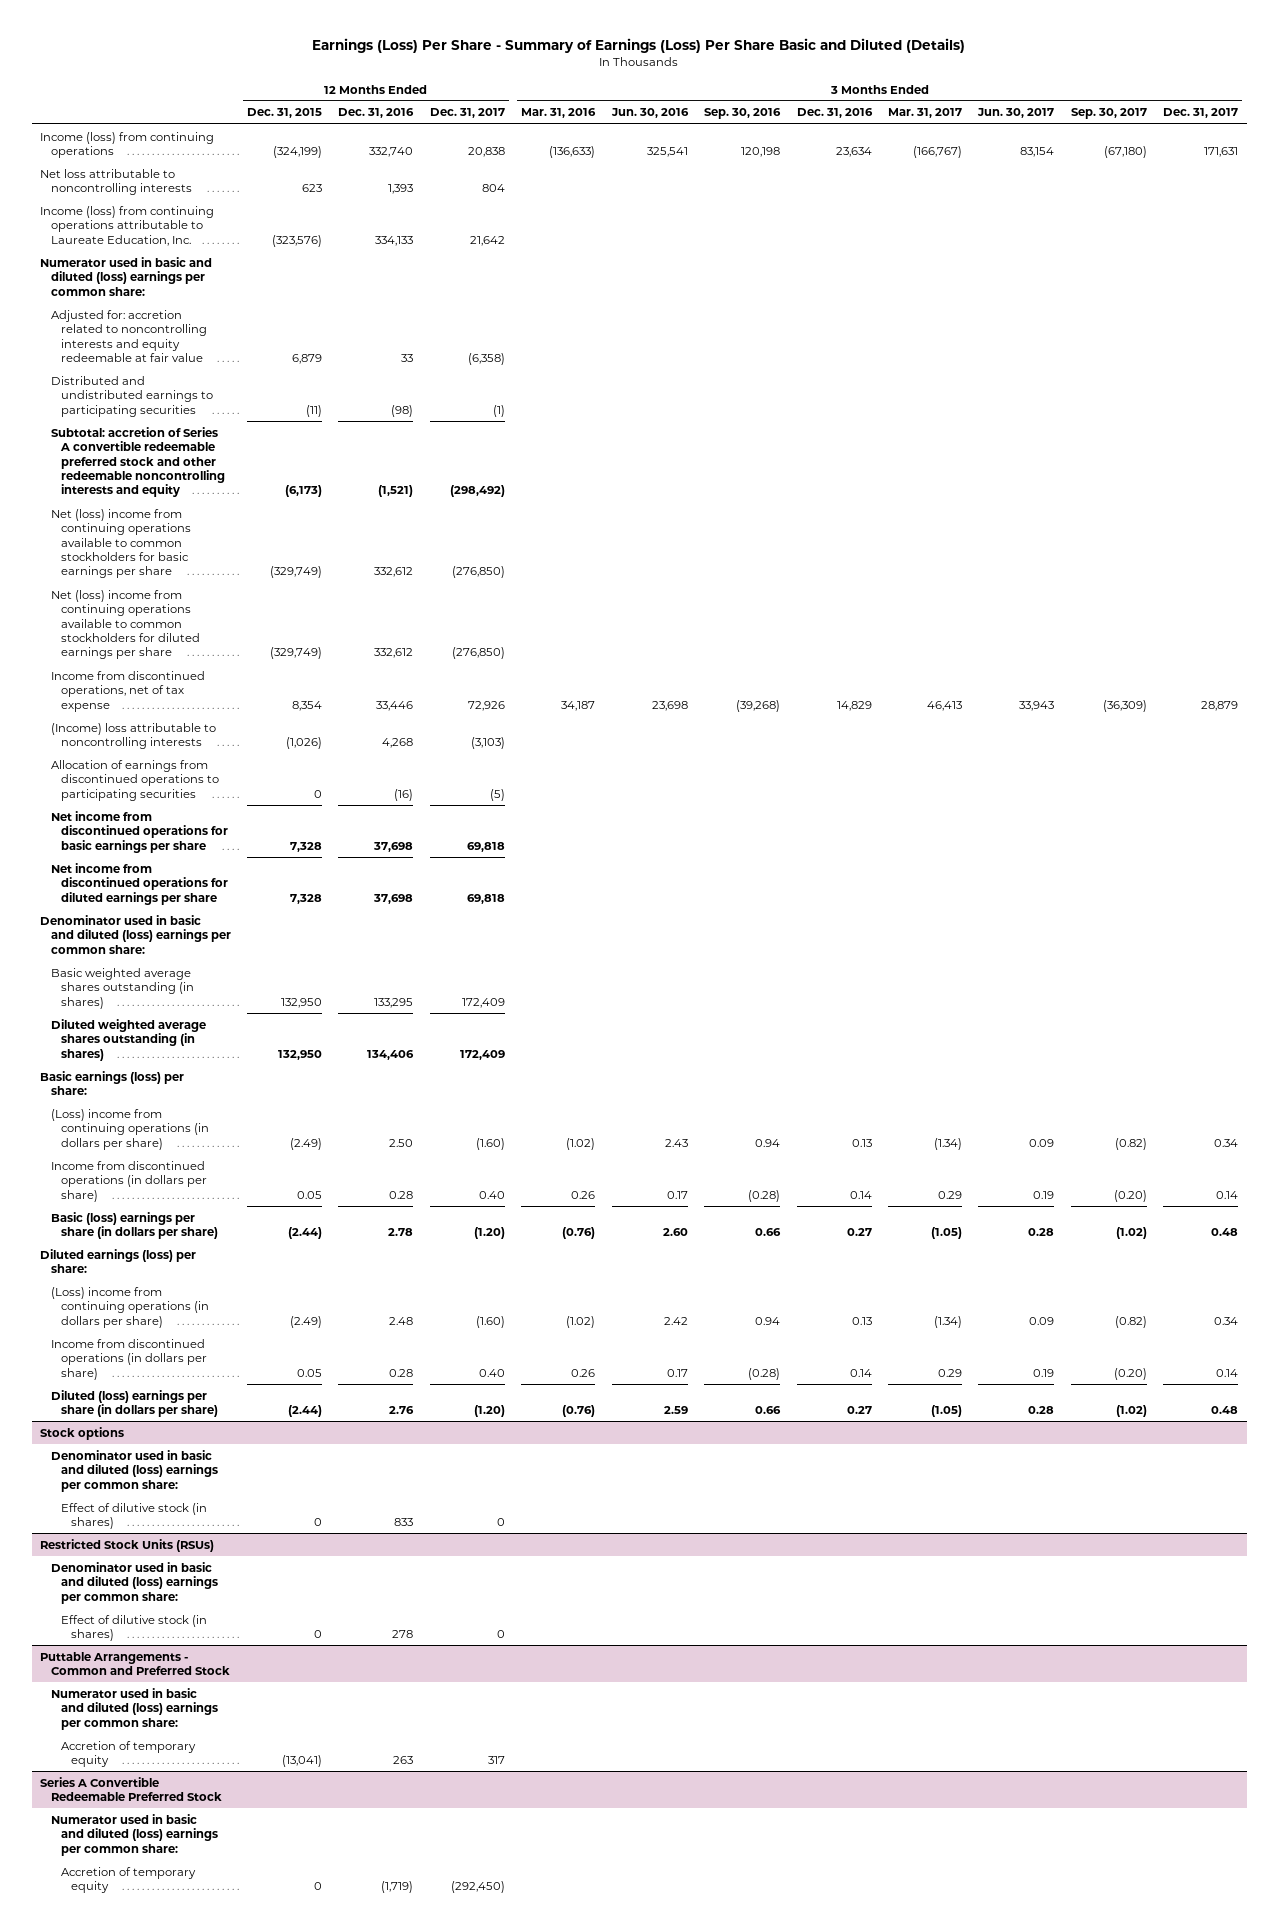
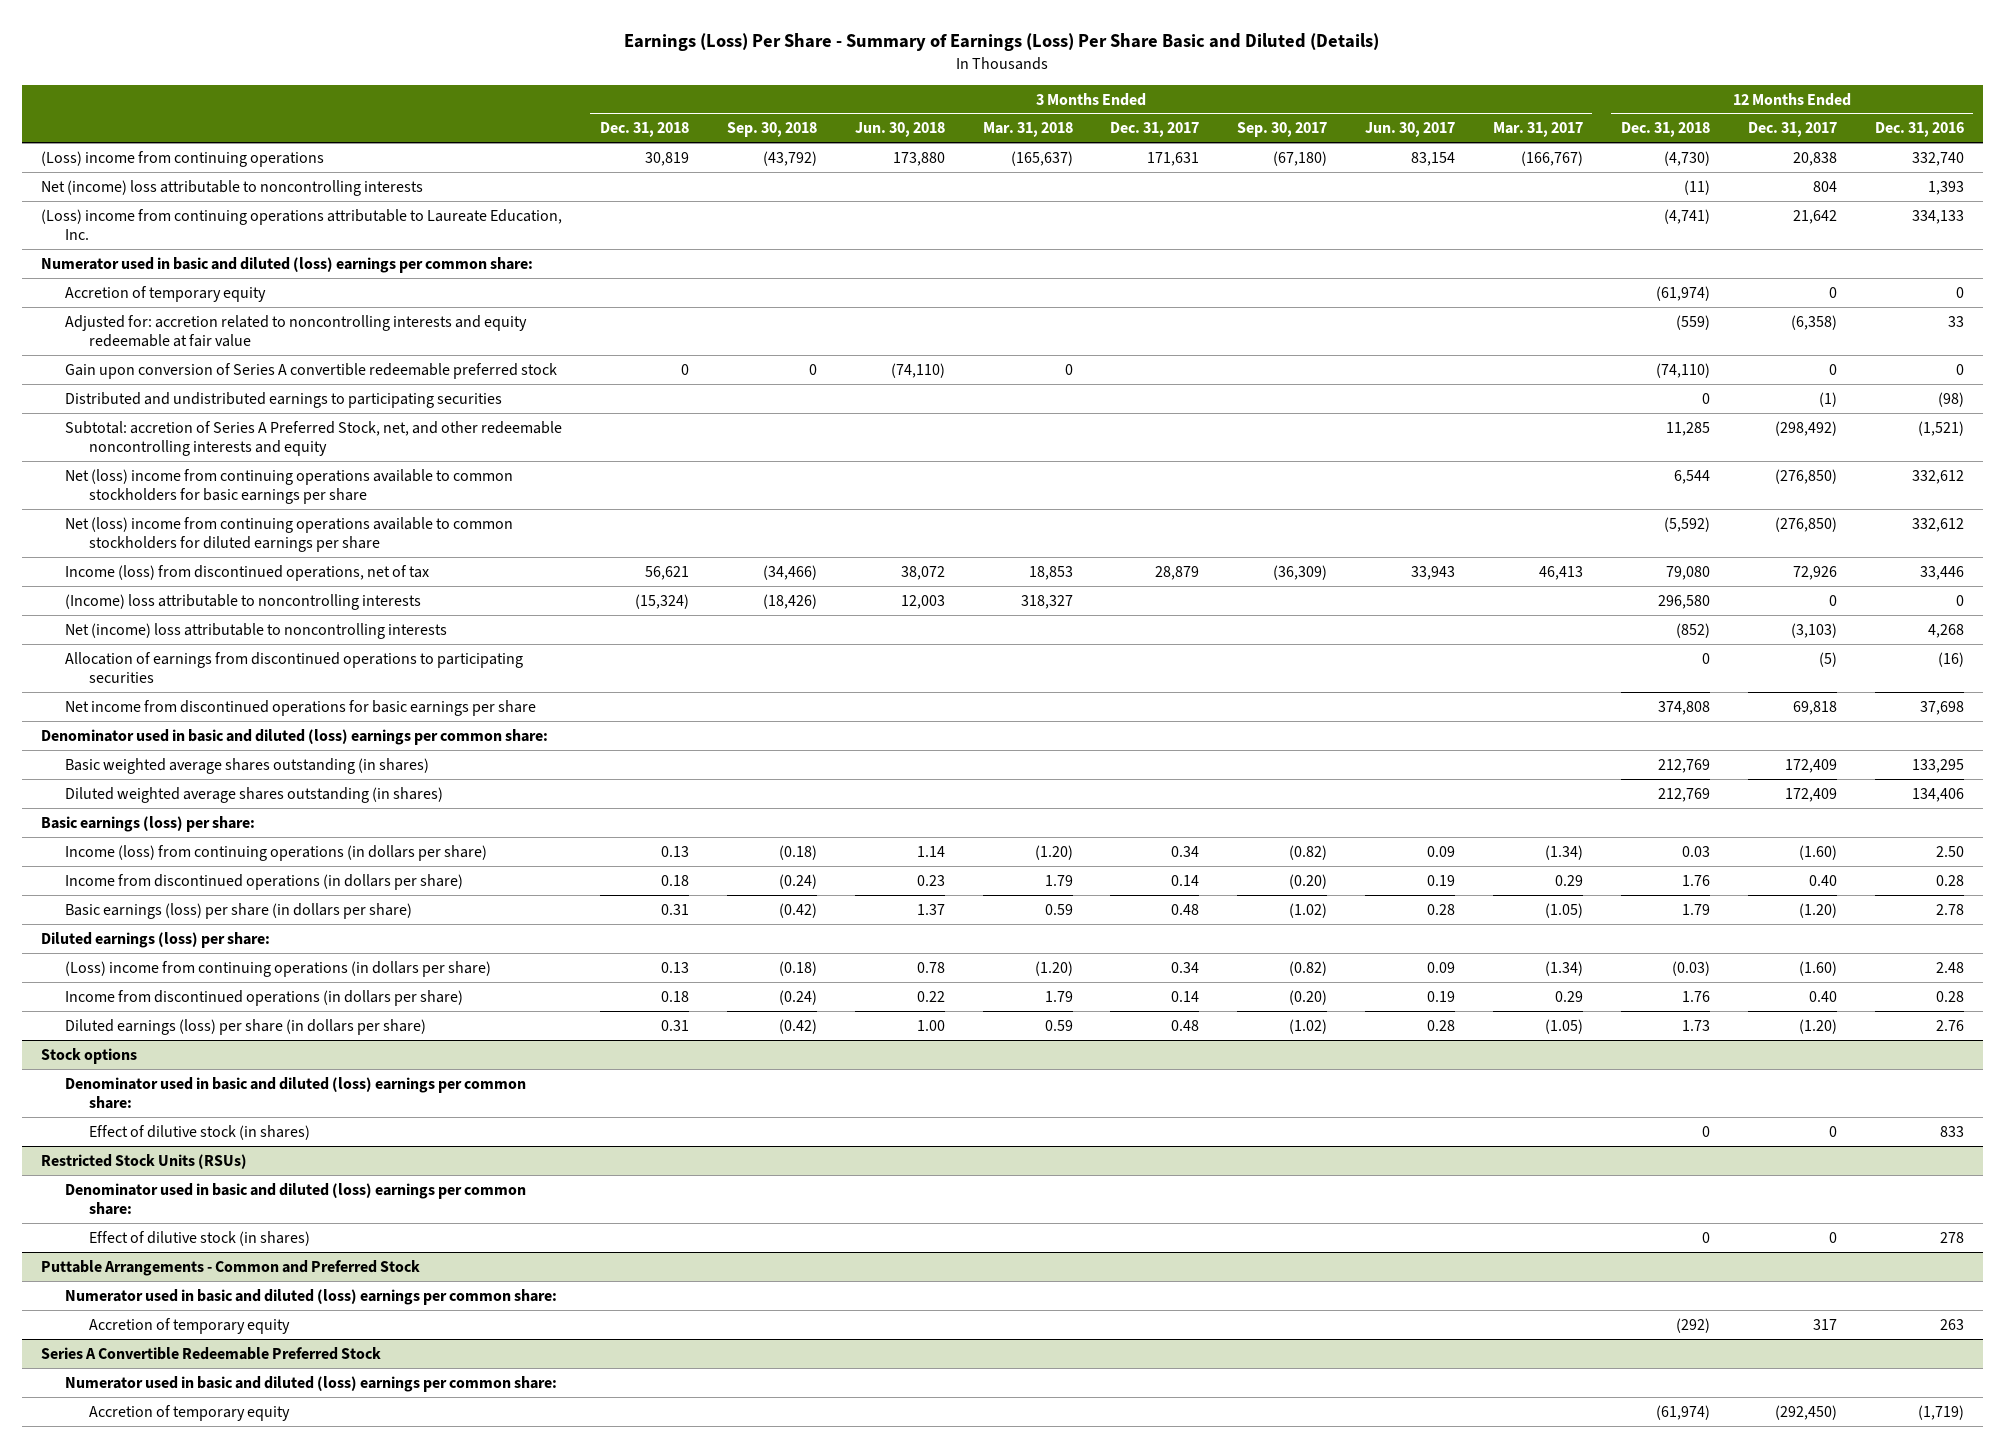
- | 12 Months Ended Dec. 31, 2015 | 12 Months Ended Dec. 31, 2016 | 12 Months Ended Dec. 31, 2017 | 3 Months Ended Mar. 31, 2016 | 3 Months Ended Jun. 30, 2016 | 3 Months Ended Sep. 30, 2016 | 3 Months Ended Dec. 31, 2016 | 3 Months Ended Mar. 31, 2017 | 3 Months Ended Jun. 30, 2017 | 3 Months Ended Sep. 30, 2017 | 3 Months Ended Dec. 31, 2017
+ | 3 Months Ended Dec. 31, 2018 | 3 Months Ended Sep. 30, 2018 | 3 Months Ended Jun. 30, 2018 | 3 Months Ended Mar. 31, 2018 | 3 Months Ended Dec. 31, 2017 | 3 Months Ended Sep. 30, 2017 | 3 Months Ended Jun. 30, 2017 | 3 Months Ended Mar. 31, 2017 | 12 Months Ended Dec. 31, 2018 | 12 Months Ended Dec. 31, 2017 | 12 Months Ended Dec. 31, 2016
- Income (loss) from continuing operations | (324,199) | 332,740 | 20,838 | (136,633) | 325,541 | 120,198 | 23,634 | (166,767) | 83,154 | (67,180) | 171,631
- Net loss attributable to noncontrolling interests | 623 | 1,393 | 804 | | | | | | | |
- Income (loss) from continuing operations attributable to Laureate Education, Inc. | (323,576) | 334,133 | 21,642 | | | | | | | |
+ (Loss) income from continuing operations | 30,819 | (43,792) | 173,880 | (165,637) | 171,631 | (67,180) | 83,154 | (166,767) | (4,730) | 20,838 | 332,740
+ Net (income) loss attributable to noncontrolling interests | | | | | | | | | (11) | 804 | 1,393
+ (Loss) income from continuing operations attributable to Laureate Education, Inc. | | | | | | | | | (4,741) | 21,642 | 334,133
+ Accretion of temporary equity | | | | | | | | | (61,974) | 0 | 0
+ Gain upon conversion of Series A convertible redeemable preferred stock | 0 | 0 | (74,110) | 0 | | | | | (74,110) | 0 | 0
- Subtotal: accretion of Series A convertible redeemable preferred stock and other redeemable noncontrolling interests and equity | (6,173) | (1,521) | (298,492) | | | | | | | |
+ Subtotal: accretion of Series A Preferred Stock, net, and other redeemable noncontrolling interests and equity | | | | | | | | | 11,285 | (298,492) | (1,521)
- Income from discontinued operations, net of tax expense | 8,354 | 33,446 | 72,926 | 34,187 | 23,698 | (39,268) | 14,829 | 46,413 | 33,943 | (36,309) | 28,879
- (Income) loss attributable to noncontrolling interests | (1,026) | 4,268 | (3,103) | | | | | | | |
+ Income (loss) from discontinued operations, net of tax | 56,621 | (34,466) | 38,072 | 18,853 | 28,879 | (36,309) | 33,943 | 46,413 | 79,080 | 72,926 | 33,446
+ (Income) loss attributable to noncontrolling interests | (15,324) | (18,426) | 12,003 | 318,327 | | | | | 296,580 | 0 | 0
+ Net (income) loss attributable to noncontrolling interests | | | | | | | | | (852) | (3,103) | 4,268
- Net income from discontinued operations for diluted earnings per share | 7,328 | 37,698 | 69,818 | | | | | | | |
- (Loss) income from continuing operations (in dollars per share) | (2.49) | 2.50 | (1.60) | (1.02) | 2.43 | 0.94 | 0.13 | (1.34) | 0.09 | (0.82) | 0.34
+ Income (loss) from continuing operations (in dollars per share) | 0.13 | (0.18) | 1.14 | (1.20) | 0.34 | (0.82) | 0.09 | (1.34) | 0.03 | (1.60) | 2.50
- Basic (loss) earnings per share (in dollars per share) | (2.44) | 2.78 | (1.20) | (0.76) | 2.60 | 0.66 | 0.27 | (1.05) | 0.28 | (1.02) | 0.48
+ Basic earnings (loss) per share (in dollars per share) | 0.31 | (0.42) | 1.37 | 0.59 | 0.48 | (1.02) | 0.28 | (1.05) | 1.79 | (1.20) | 2.78
- Diluted (loss) earnings per share (in dollars per share) | (2.44) | 2.76 | (1.20) | (0.76) | 2.59 | 0.66 | 0.27 | (1.05) | 0.28 | (1.02) | 0.48
+ Diluted earnings (loss) per share (in dollars per share) | 0.31 | (0.42) | 1.00 | 0.59 | 0.48 | (1.02) | 0.28 | (1.05) | 1.73 | (1.20) | 2.76

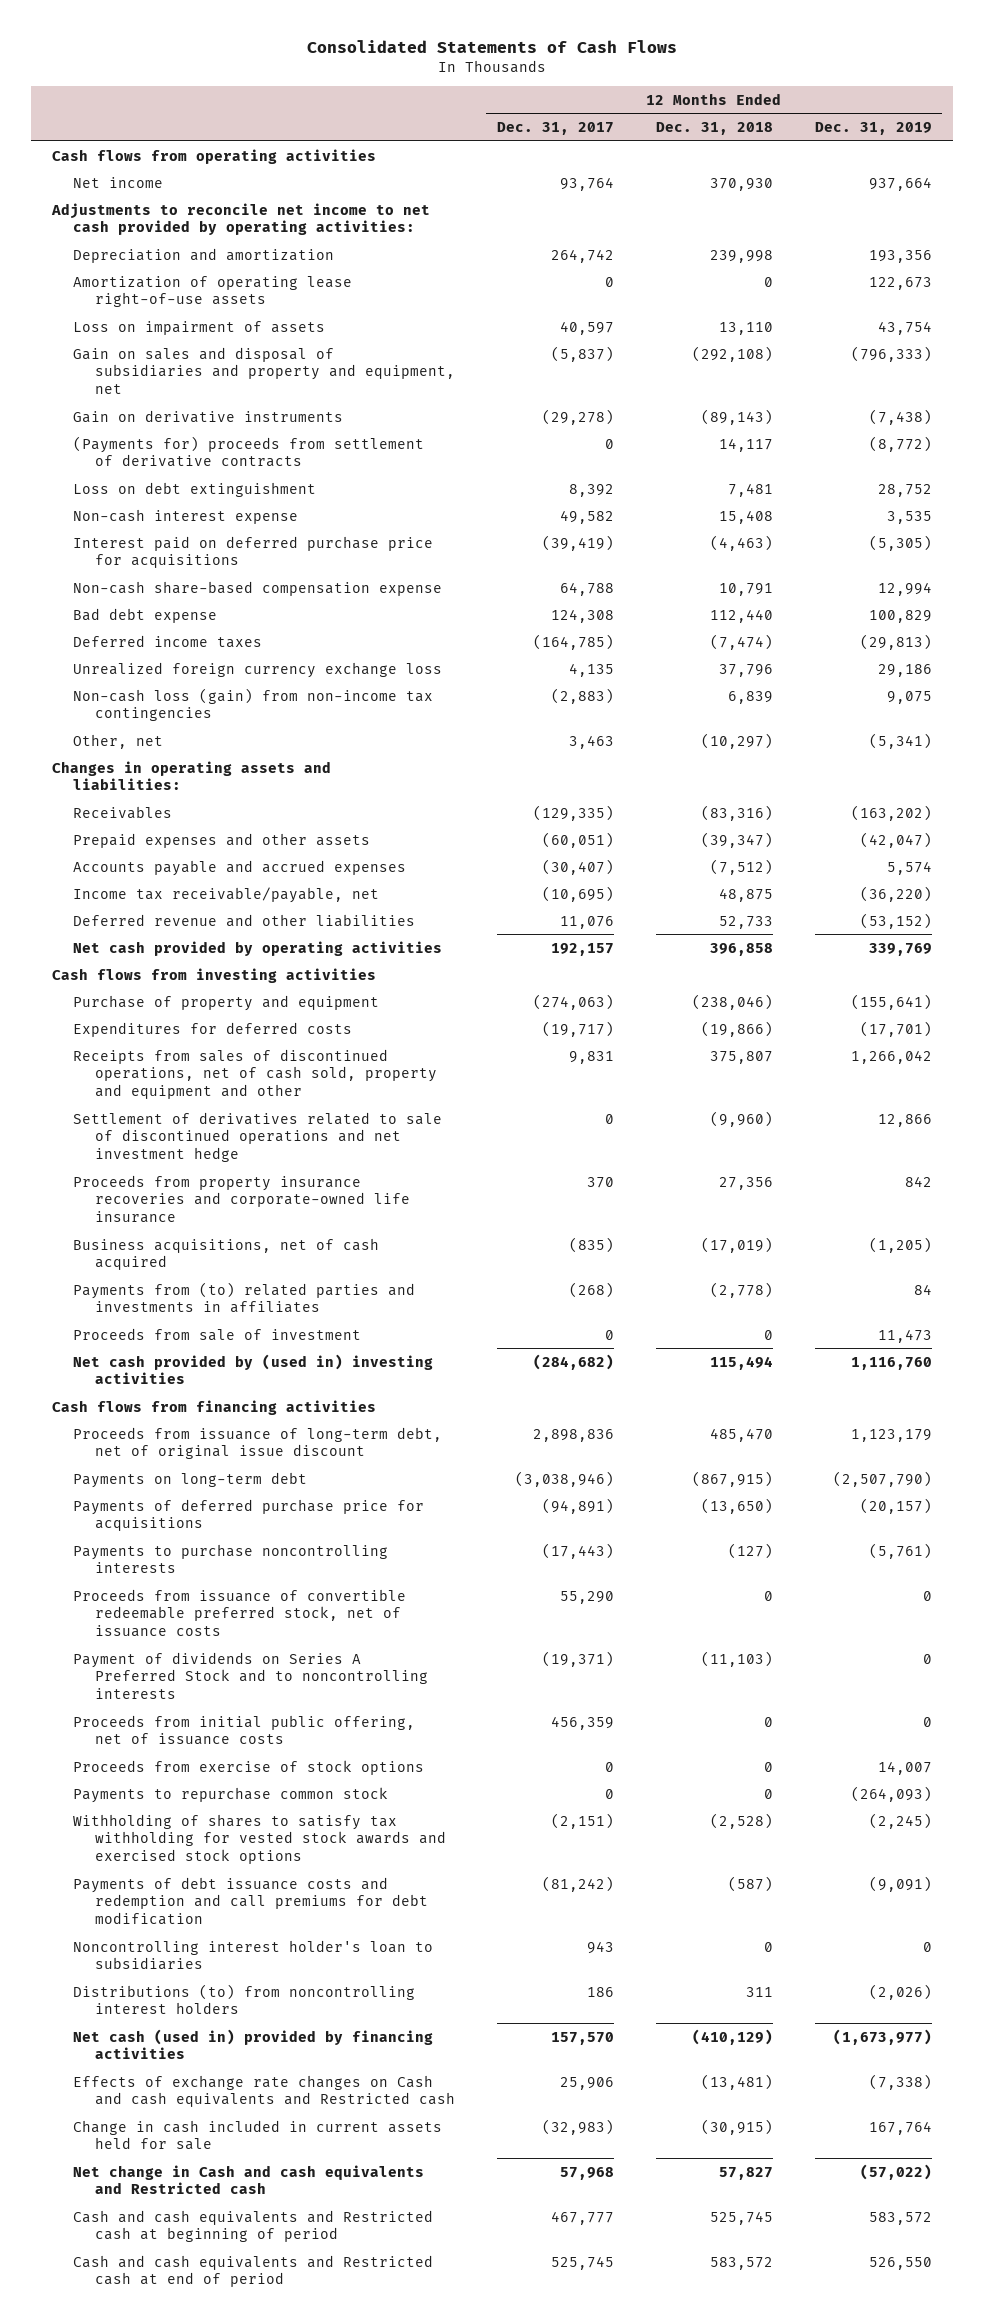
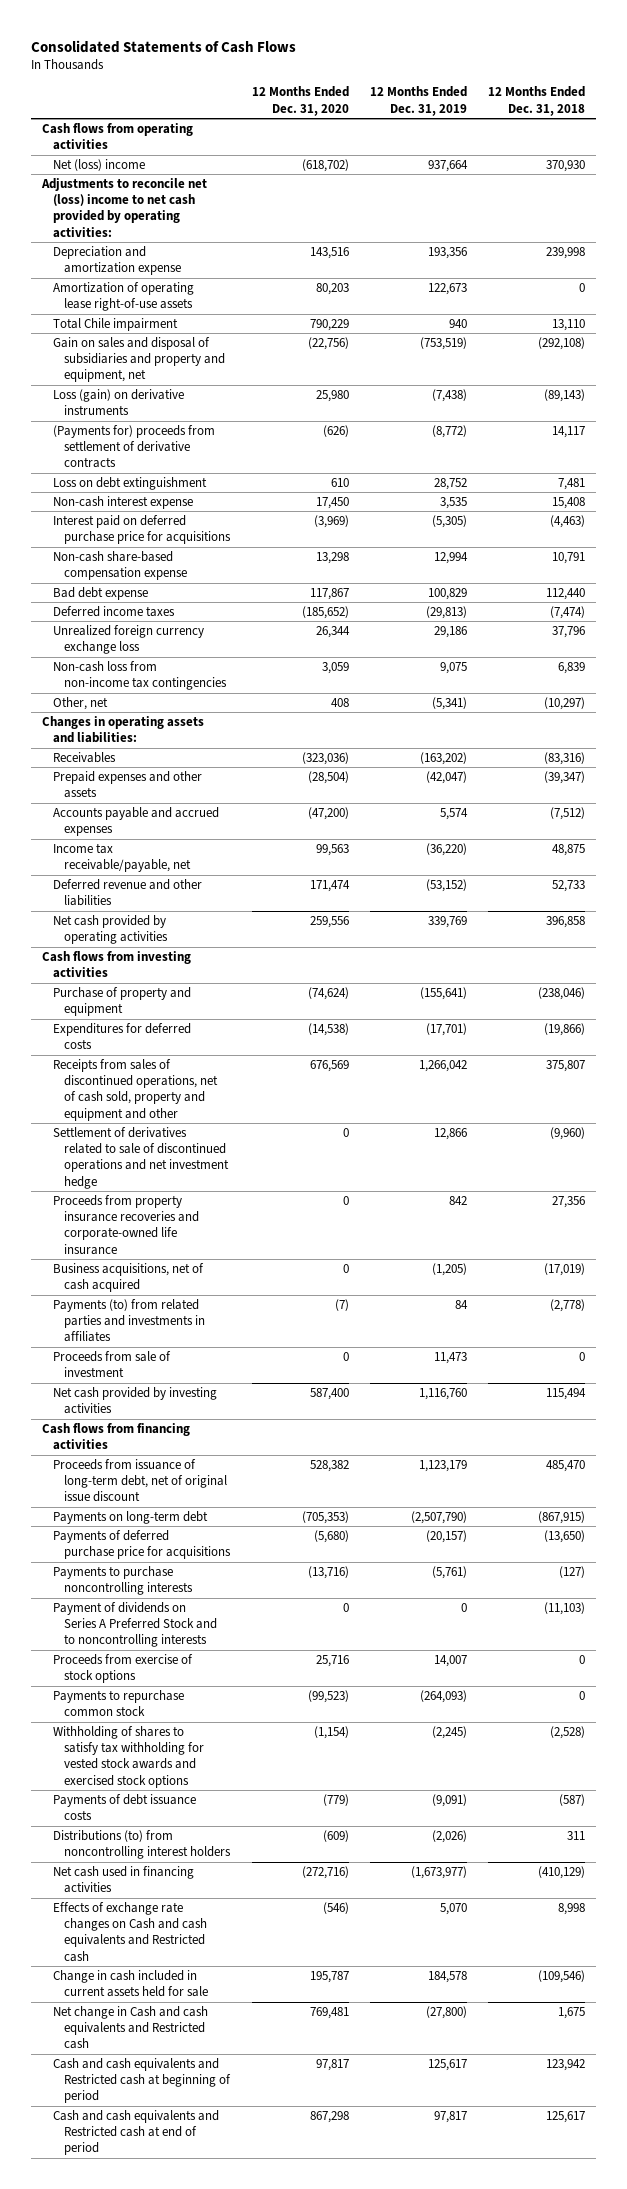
- | 12 Months Ended Dec. 31, 2017 | 12 Months Ended Dec. 31, 2018 | 12 Months Ended Dec. 31, 2019
+ | 12 Months Ended Dec. 31, 2020 | 12 Months Ended Dec. 31, 2019 | 12 Months Ended Dec. 31, 2018
- Net income | 93,764 | 370,930 | 937,664
- Adjustments to reconcile net income to net cash provided by operating activities:
- Depreciation and amortization | 264,742 | 239,998 | 193,356
+ Net (loss) income | (618,702) | 937,664 | 370,930
+ Adjustments to reconcile net (loss) income to net cash provided by operating activities:
+ Depreciation and amortization expense | 143,516 | 193,356 | 239,998
- Loss on impairment of assets | 40,597 | 13,110 | 43,754
- Gain on sales and disposal of subsidiaries and property and equipment, net | (5,837) | (292,108) | (796,333)
- Gain on derivative instruments | (29,278) | (89,143) | (7,438)
+ Total Chile impairment | 790,229 | 940 | 13,110
+ Gain on sales and disposal of subsidiaries and property and equipment, net | (22,756) | (753,519) | (292,108)
+ Loss (gain) on derivative instruments | 25,980 | (7,438) | (89,143)
- Non-cash loss (gain) from non-income tax contingencies | (2,883) | 6,839 | 9,075
+ Non-cash loss from non-income tax contingencies | 3,059 | 9,075 | 6,839
- Payments from (to) related parties and investments in affiliates | (268) | (2,778) | 84
+ Payments (to) from related parties and investments in affiliates | (7) | 84 | (2,778)
- Net cash provided by (used in) investing activities | (284,682) | 115,494 | 1,116,760
+ Net cash provided by investing activities | 587,400 | 1,116,760 | 115,494
- Proceeds from issuance of convertible redeemable preferred stock, net of issuance costs | 55,290 | 0 | 0
- Proceeds from initial public offering, net of issuance costs | 456,359 | 0 | 0
- Payments of debt issuance costs and redemption and call premiums for debt modification | (81,242) | (587) | (9,091)
- Noncontrolling interest holder's loan to subsidiaries | 943 | 0 | 0
+ Payments of debt issuance costs | (779) | (9,091) | (587)
- Net cash (used in) provided by financing activities | 157,570 | (410,129) | (1,673,977)
- Effects of exchange rate changes on Cash and cash equivalents and Restricted cash | 25,906 | (13,481) | (7,338)
- Change in cash included in current assets held for sale | (32,983) | (30,915) | 167,764
- Net change in Cash and cash equivalents and Restricted cash | 57,968 | 57,827 | (57,022)
- Cash and cash equivalents and Restricted cash at beginning of period | 467,777 | 525,745 | 583,572
- Cash and cash equivalents and Restricted cash at end of period | 525,745 | 583,572 | 526,550
+ Net cash used in financing activities | (272,716) | (1,673,977) | (410,129)
+ Effects of exchange rate changes on Cash and cash equivalents and Restricted cash | (546) | 5,070 | 8,998
+ Change in cash included in current assets held for sale | 195,787 | 184,578 | (109,546)
+ Net change in Cash and cash equivalents and Restricted cash | 769,481 | (27,800) | 1,675
+ Cash and cash equivalents and Restricted cash at beginning of period | 97,817 | 125,617 | 123,942
+ Cash and cash equivalents and Restricted cash at end of period | 867,298 | 97,817 | 125,617

